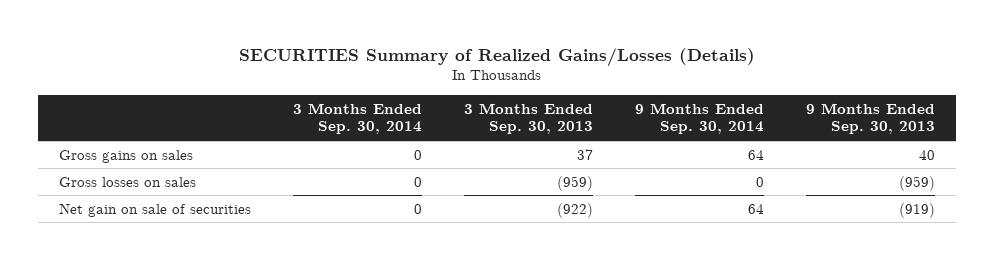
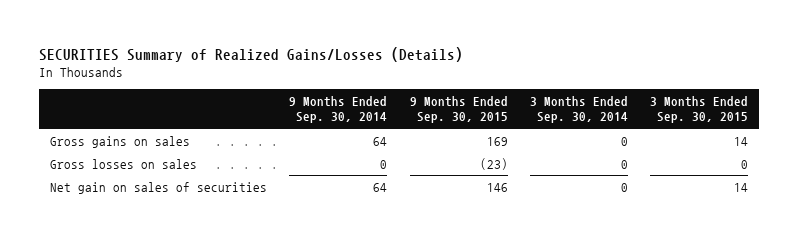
- | 3 Months Ended Sep. 30, 2014 | 3 Months Ended Sep. 30, 2013 | 9 Months Ended Sep. 30, 2014 | 9 Months Ended Sep. 30, 2013
+ | 9 Months Ended Sep. 30, 2014 | 9 Months Ended Sep. 30, 2015 | 3 Months Ended Sep. 30, 2014 | 3 Months Ended Sep. 30, 2015
- Net gain on sale of securities | 0 | (922) | 64 | (919)
+ Net gain on sales of securities | 64 | 146 | 0 | 14

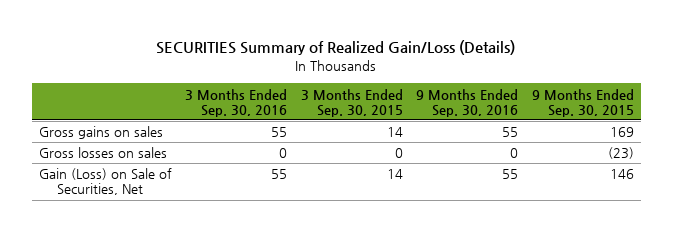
- SECURITIES Summary of Realized Gains/Losses (Details)
+ SECURITIES Summary of Realized Gain/Loss (Details)
- | 9 Months Ended Sep. 30, 2014 | 9 Months Ended Sep. 30, 2015 | 3 Months Ended Sep. 30, 2014 | 3 Months Ended Sep. 30, 2015
+ | 3 Months Ended Sep. 30, 2016 | 3 Months Ended Sep. 30, 2015 | 9 Months Ended Sep. 30, 2016 | 9 Months Ended Sep. 30, 2015
- Net gain on sales of securities | 64 | 146 | 0 | 14
+ Gain (Loss) on Sale of Securities, Net | 55 | 14 | 55 | 146

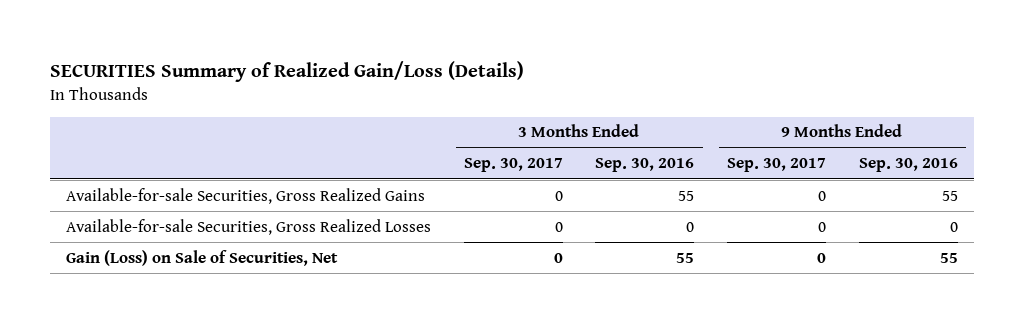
- | 3 Months Ended Sep. 30, 2016 | 3 Months Ended Sep. 30, 2015 | 9 Months Ended Sep. 30, 2016 | 9 Months Ended Sep. 30, 2015
+ | 3 Months Ended Sep. 30, 2017 | 3 Months Ended Sep. 30, 2016 | 9 Months Ended Sep. 30, 2017 | 9 Months Ended Sep. 30, 2016
- Gross gains on sales | 55 | 14 | 55 | 169
- Gross losses on sales | 0 | 0 | 0 | (23)
+ Available-for-sale Securities, Gross Realized Gains | 0 | 55 | 0 | 55
+ Available-for-sale Securities, Gross Realized Losses | 0 | 0 | 0 | 0

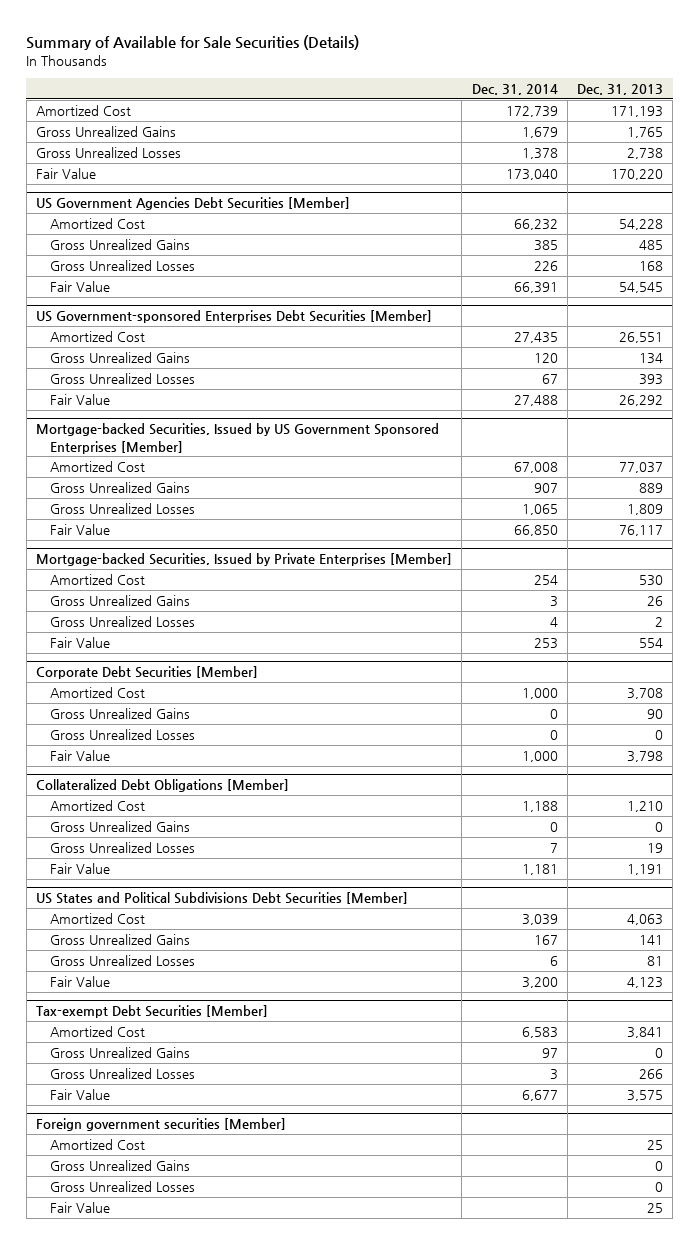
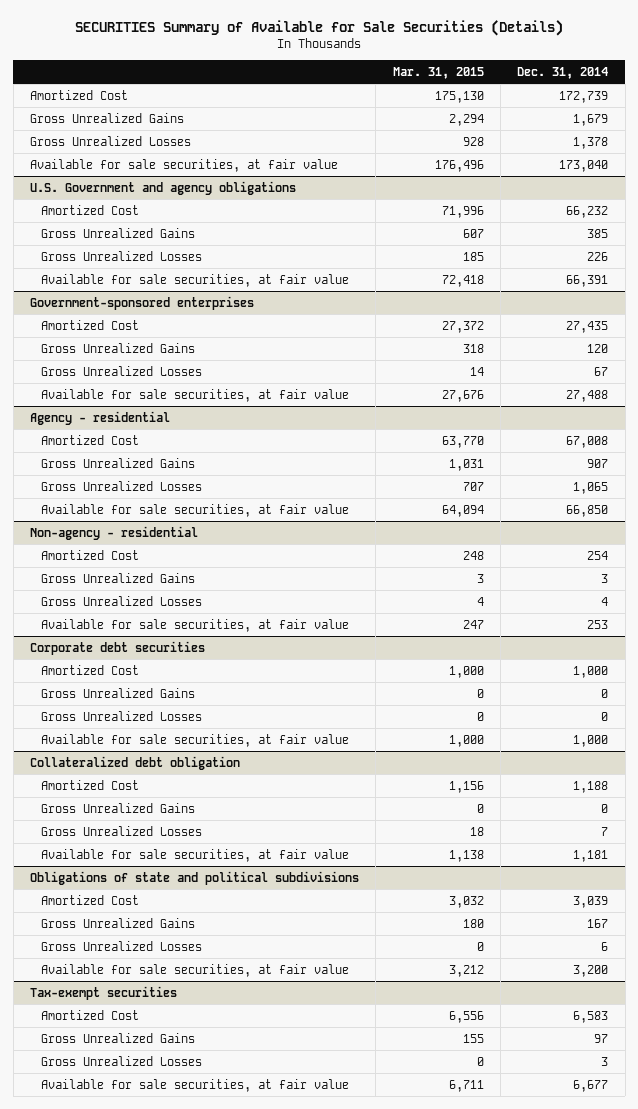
- Summary of Available for Sale Securities (Details)
+ SECURITIES Summary of Available for Sale Securities (Details)
- | Dec. 31, 2014 | Dec. 31, 2013
+ | Mar. 31, 2015 | Dec. 31, 2014
- Fair Value | 173,040 | 170,220
- US Government Agencies Debt Securities [Member]
+ Available for sale securities, at fair value | 176,496 | 173,040
+ U.S. Government and agency obligations
- Fair Value | 66,391 | 54,545
- US Government-sponsored Enterprises Debt Securities [Member]
+ Available for sale securities, at fair value | 72,418 | 66,391
+ Government-sponsored enterprises
- Fair Value | 27,488 | 26,292
- Mortgage-backed Securities, Issued by US Government Sponsored Enterprises [Member]
+ Available for sale securities, at fair value | 27,676 | 27,488
+ Agency - residential
- Fair Value | 66,850 | 76,117
- Mortgage-backed Securities, Issued by Private Enterprises [Member]
+ Available for sale securities, at fair value | 64,094 | 66,850
+ Non-agency - residential
- Fair Value | 253 | 554
- Corporate Debt Securities [Member]
+ Available for sale securities, at fair value | 247 | 253
+ Corporate debt securities
- Fair Value | 1,000 | 3,798
- Collateralized Debt Obligations [Member]
+ Available for sale securities, at fair value | 1,000 | 1,000
+ Collateralized debt obligation
- Fair Value | 1,181 | 1,191
- US States and Political Subdivisions Debt Securities [Member]
+ Available for sale securities, at fair value | 1,138 | 1,181
+ Obligations of state and political subdivisions
- Fair Value | 3,200 | 4,123
- Tax-exempt Debt Securities [Member]
+ Available for sale securities, at fair value | 3,212 | 3,200
+ Tax-exempt securities
- Fair Value | 6,677 | 3,575
- Foreign government securities [Member]
- Amortized Cost | | 25
- Gross Unrealized Gains | | 0
- Gross Unrealized Losses | | 0
- Fair Value | | 25
+ Available for sale securities, at fair value | 6,711 | 6,677

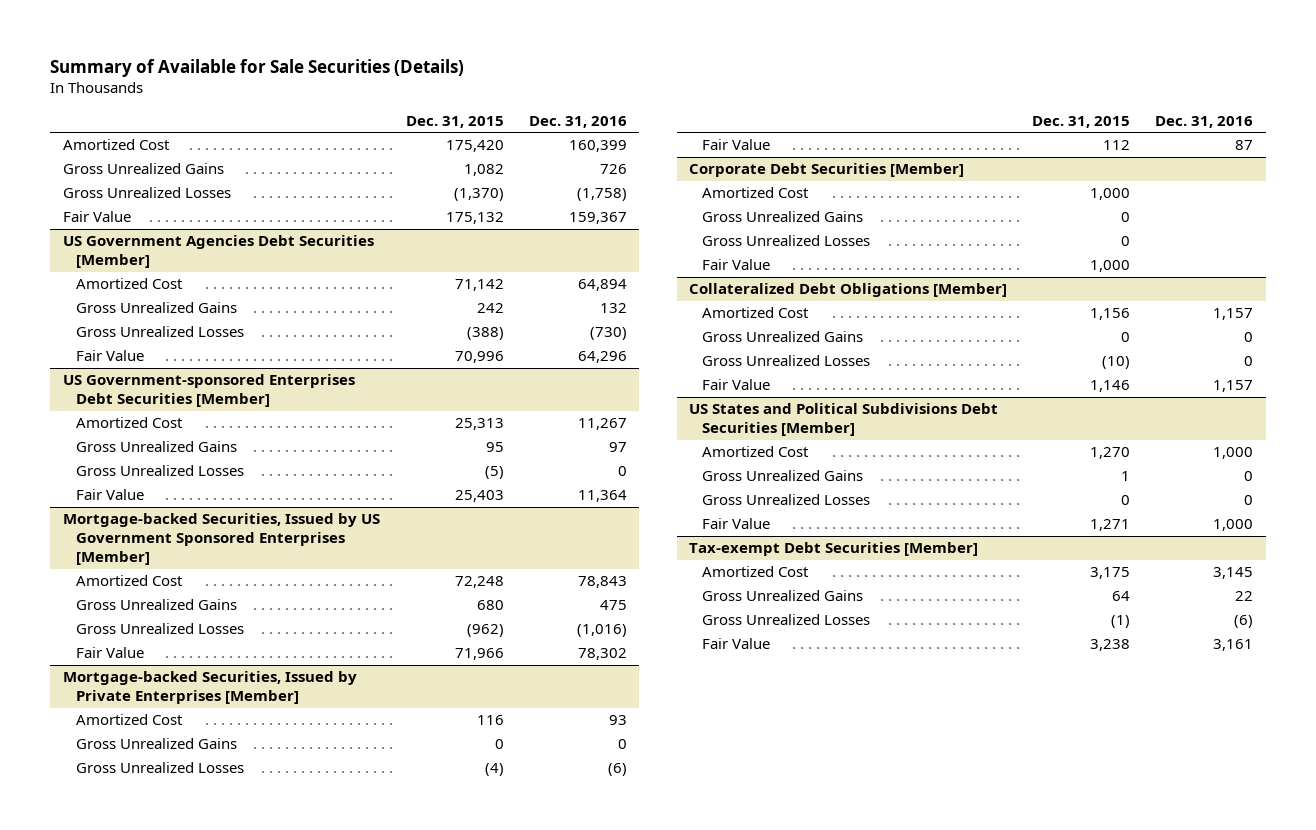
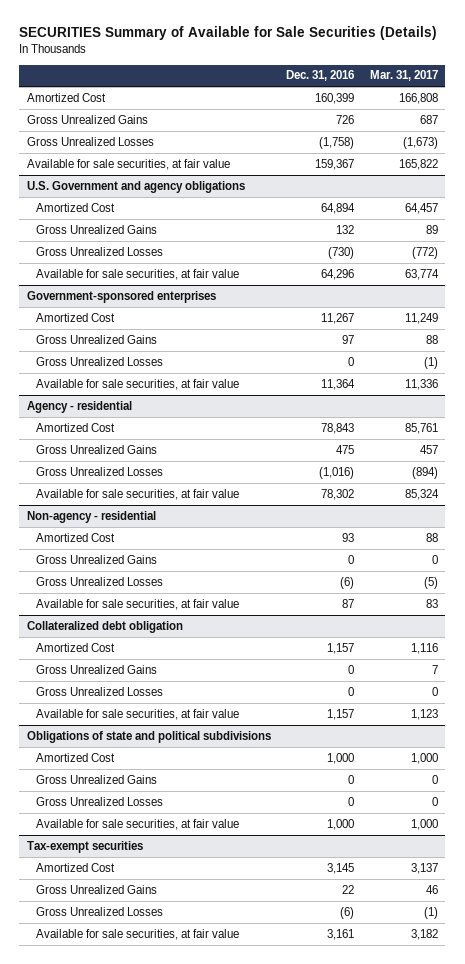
- Summary of Available for Sale Securities (Details)
+ SECURITIES Summary of Available for Sale Securities (Details)
- | Dec. 31, 2015 | Dec. 31, 2016
+ | Dec. 31, 2016 | Mar. 31, 2017
- Fair Value | 175,132 | 159,367
- US Government Agencies Debt Securities [Member]
+ Available for sale securities, at fair value | 159,367 | 165,822
+ U.S. Government and agency obligations
- Fair Value | 70,996 | 64,296
- US Government-sponsored Enterprises Debt Securities [Member]
+ Available for sale securities, at fair value | 64,296 | 63,774
+ Government-sponsored enterprises
- Fair Value | 25,403 | 11,364
- Mortgage-backed Securities, Issued by US Government Sponsored Enterprises [Member]
+ Available for sale securities, at fair value | 11,364 | 11,336
+ Agency - residential
- Fair Value | 71,966 | 78,302
- Mortgage-backed Securities, Issued by Private Enterprises [Member]
+ Available for sale securities, at fair value | 78,302 | 85,324
+ Non-agency - residential
- Fair Value | 112 | 87
- Corporate Debt Securities [Member]
- Amortized Cost | 1,000 |
- Gross Unrealized Gains | 0 |
- Gross Unrealized Losses | 0 |
- Fair Value | 1,000 |
- Collateralized Debt Obligations [Member]
+ Available for sale securities, at fair value | 87 | 83
+ Collateralized debt obligation
- Fair Value | 1,146 | 1,157
- US States and Political Subdivisions Debt Securities [Member]
+ Available for sale securities, at fair value | 1,157 | 1,123
+ Obligations of state and political subdivisions
- Fair Value | 1,271 | 1,000
- Tax-exempt Debt Securities [Member]
+ Available for sale securities, at fair value | 1,000 | 1,000
+ Tax-exempt securities
- Fair Value | 3,238 | 3,161
+ Available for sale securities, at fair value | 3,161 | 3,182

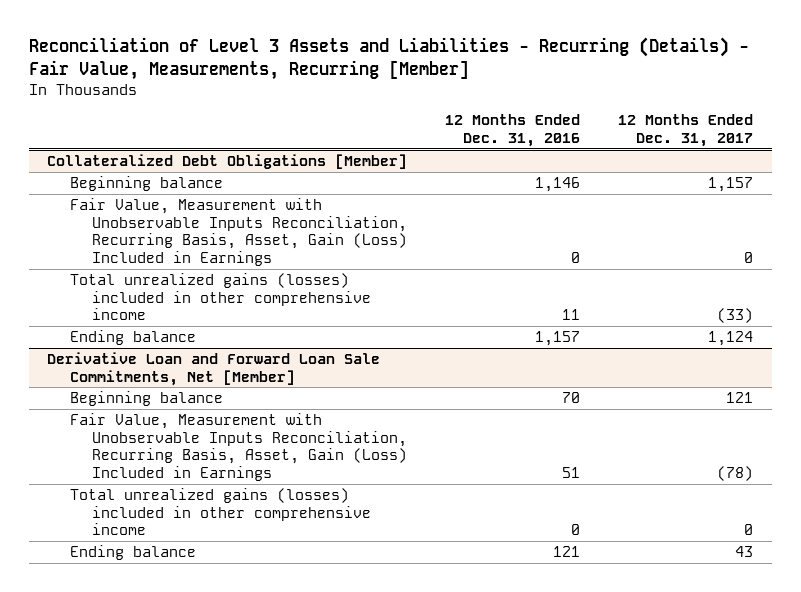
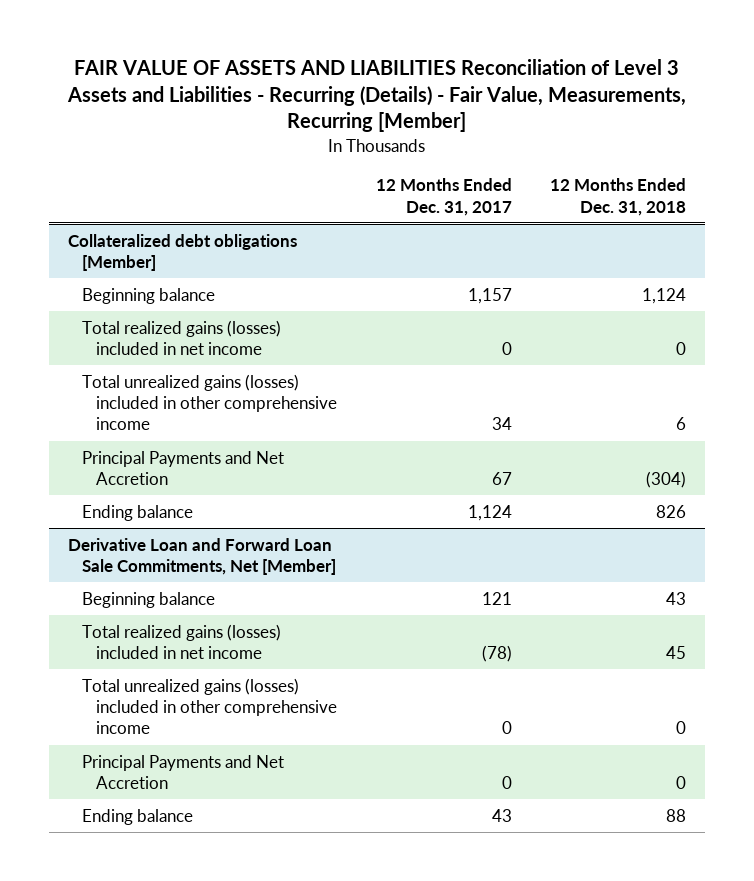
- Reconciliation of Level 3 Assets and Liabilities - Recurring (Details) - Fair Value, Measurements, Recurring [Member]
+ FAIR VALUE OF ASSETS AND LIABILITIES Reconciliation of Level 3 Assets and Liabilities - Recurring (Details) - Fair Value, Measurements, Recurring [Member]
- | 12 Months Ended Dec. 31, 2016 | 12 Months Ended Dec. 31, 2017
+ | 12 Months Ended Dec. 31, 2017 | 12 Months Ended Dec. 31, 2018
- Collateralized Debt Obligations [Member]
+ Collateralized debt obligations [Member]
- Fair Value, Measurement with Unobservable Inputs Reconciliation, Recurring Basis, Asset, Gain (Loss) Included in Earnings | 0 | 0
- Total unrealized gains (losses) included in other comprehensive income | 11 | (33)
+ Total realized gains (losses) included in net income | 0 | 0
+ Total unrealized gains (losses) included in other comprehensive income | 34 | 6
+ Principal Payments and Net Accretion | 67 | (304)
@ Derivative Loan and Forward Loan Sale Commitments, Net [Member]
- Fair Value, Measurement with Unobservable Inputs Reconciliation, Recurring Basis, Asset, Gain (Loss) Included in Earnings | 51 | (78)
+ Total realized gains (losses) included in net income | (78) | 45
+ Principal Payments and Net Accretion | 0 | 0

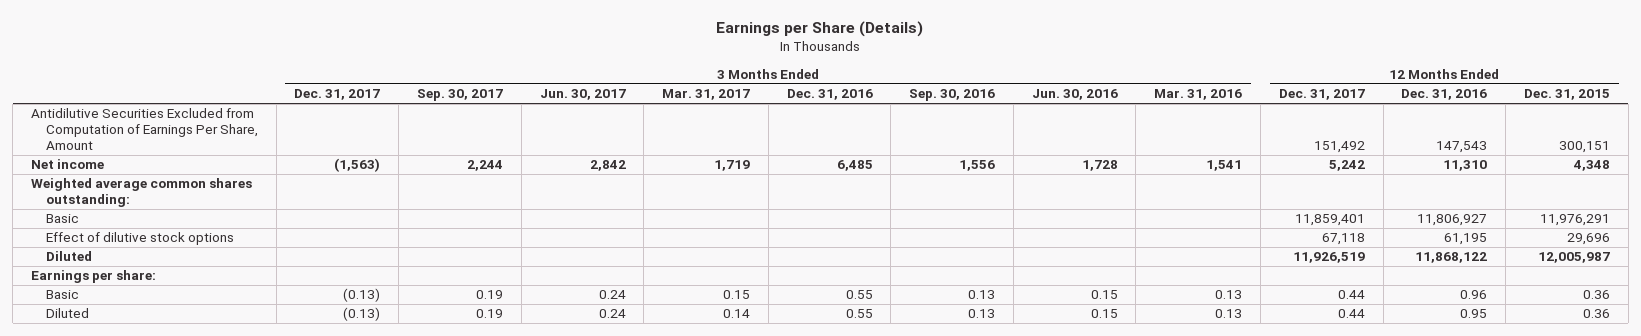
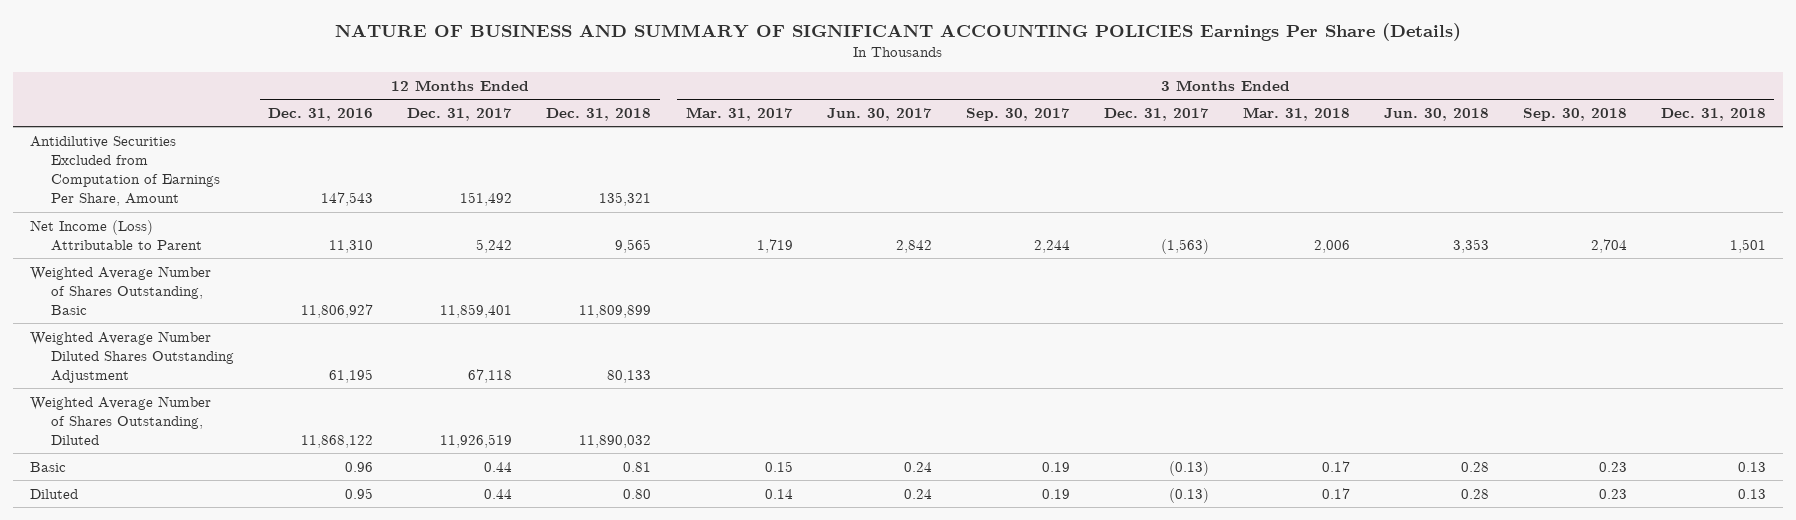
- Earnings per Share (Details)
+ NATURE OF BUSINESS AND SUMMARY OF SIGNIFICANT ACCOUNTING POLICIES Earnings Per Share (Details)
- | 3 Months Ended Dec. 31, 2017 | 3 Months Ended Sep. 30, 2017 | 3 Months Ended Jun. 30, 2017 | 3 Months Ended Mar. 31, 2017 | 3 Months Ended Dec. 31, 2016 | 3 Months Ended Sep. 30, 2016 | 3 Months Ended Jun. 30, 2016 | 3 Months Ended Mar. 31, 2016 | 12 Months Ended Dec. 31, 2017 | 12 Months Ended Dec. 31, 2016 | 12 Months Ended Dec. 31, 2015
+ | 12 Months Ended Dec. 31, 2016 | 12 Months Ended Dec. 31, 2017 | 12 Months Ended Dec. 31, 2018 | 3 Months Ended Mar. 31, 2017 | 3 Months Ended Jun. 30, 2017 | 3 Months Ended Sep. 30, 2017 | 3 Months Ended Dec. 31, 2017 | 3 Months Ended Mar. 31, 2018 | 3 Months Ended Jun. 30, 2018 | 3 Months Ended Sep. 30, 2018 | 3 Months Ended Dec. 31, 2018
- Net income | (1,563) | 2,244 | 2,842 | 1,719 | 6,485 | 1,556 | 1,728 | 1,541 | 5,242 | 11,310 | 4,348
- Weighted average common shares outstanding:
- Basic | | | | | | | | | 11,859,401 | 11,806,927 | 11,976,291
- Effect of dilutive stock options | | | | | | | | | 67,118 | 61,195 | 29,696
- Diluted | | | | | | | | | 11,926,519 | 11,868,122 | 12,005,987
- Earnings per share:
+ Net Income (Loss) Attributable to Parent | 11,310 | 5,242 | 9,565 | 1,719 | 2,842 | 2,244 | (1,563) | 2,006 | 3,353 | 2,704 | 1,501
+ Weighted Average Number of Shares Outstanding, Basic | 11,806,927 | 11,859,401 | 11,809,899 | | | | | | | |
+ Weighted Average Number Diluted Shares Outstanding Adjustment | 61,195 | 67,118 | 80,133 | | | | | | | |
+ Weighted Average Number of Shares Outstanding, Diluted | 11,868,122 | 11,926,519 | 11,890,032 | | | | | | | |

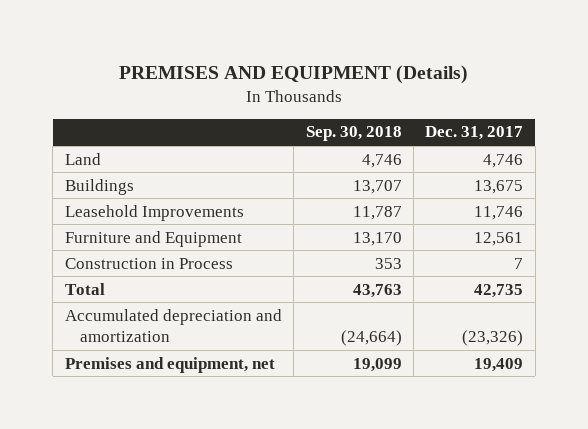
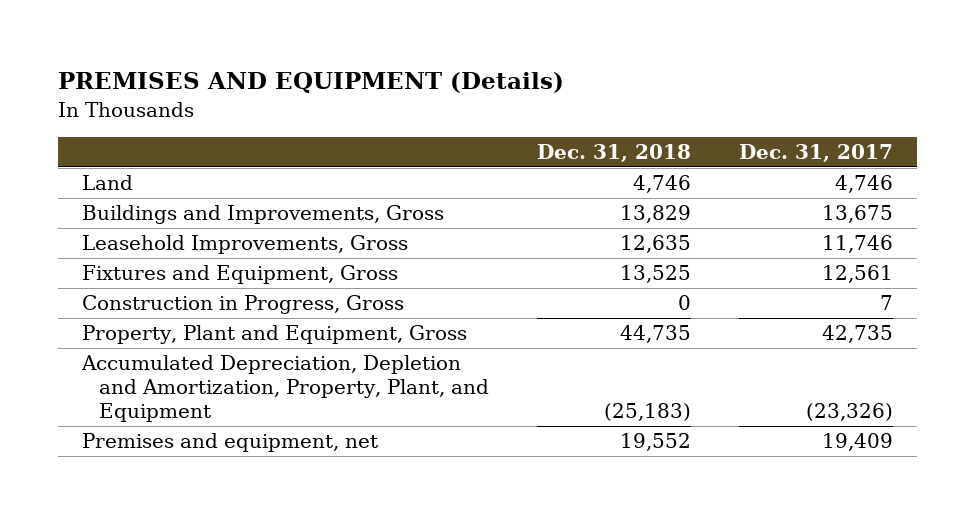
- | Sep. 30, 2018 | Dec. 31, 2017
+ | Dec. 31, 2018 | Dec. 31, 2017
- Buildings | 13,707 | 13,675
- Leasehold Improvements | 11,787 | 11,746
- Furniture and Equipment | 13,170 | 12,561
- Construction in Process | 353 | 7
- Total | 43,763 | 42,735
- Accumulated depreciation and amortization | (24,664) | (23,326)
+ Buildings and Improvements, Gross | 13,829 | 13,675
+ Leasehold Improvements, Gross | 12,635 | 11,746
+ Fixtures and Equipment, Gross | 13,525 | 12,561
+ Construction in Progress, Gross | 0 | 7
+ Property, Plant and Equipment, Gross | 44,735 | 42,735
+ Accumulated Depreciation, Depletion and Amortization, Property, Plant, and Equipment | (25,183) | (23,326)

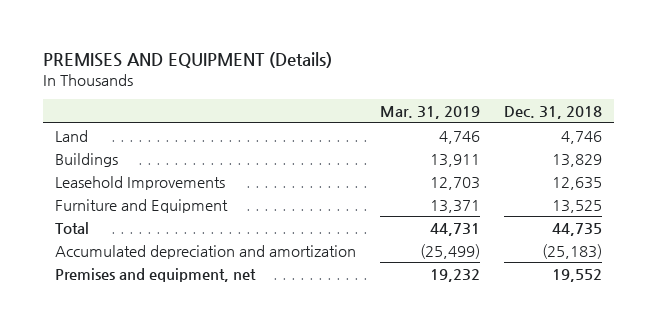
- | Dec. 31, 2018 | Dec. 31, 2017
+ | Mar. 31, 2019 | Dec. 31, 2018
- Buildings and Improvements, Gross | 13,829 | 13,675
- Leasehold Improvements, Gross | 12,635 | 11,746
- Fixtures and Equipment, Gross | 13,525 | 12,561
- Construction in Progress, Gross | 0 | 7
- Property, Plant and Equipment, Gross | 44,735 | 42,735
- Accumulated Depreciation, Depletion and Amortization, Property, Plant, and Equipment | (25,183) | (23,326)
+ Buildings | 13,911 | 13,829
+ Leasehold Improvements | 12,703 | 12,635
+ Furniture and Equipment | 13,371 | 13,525
+ Total | 44,731 | 44,735
+ Accumulated depreciation and amortization | (25,499) | (25,183)

